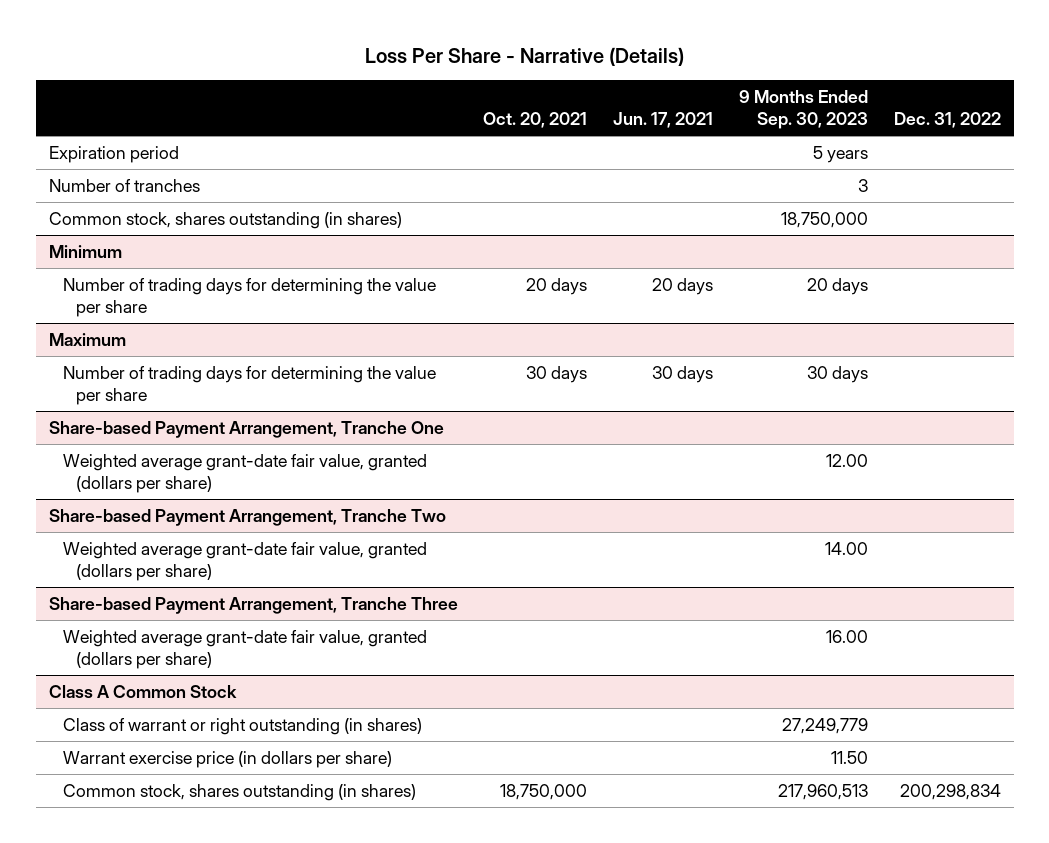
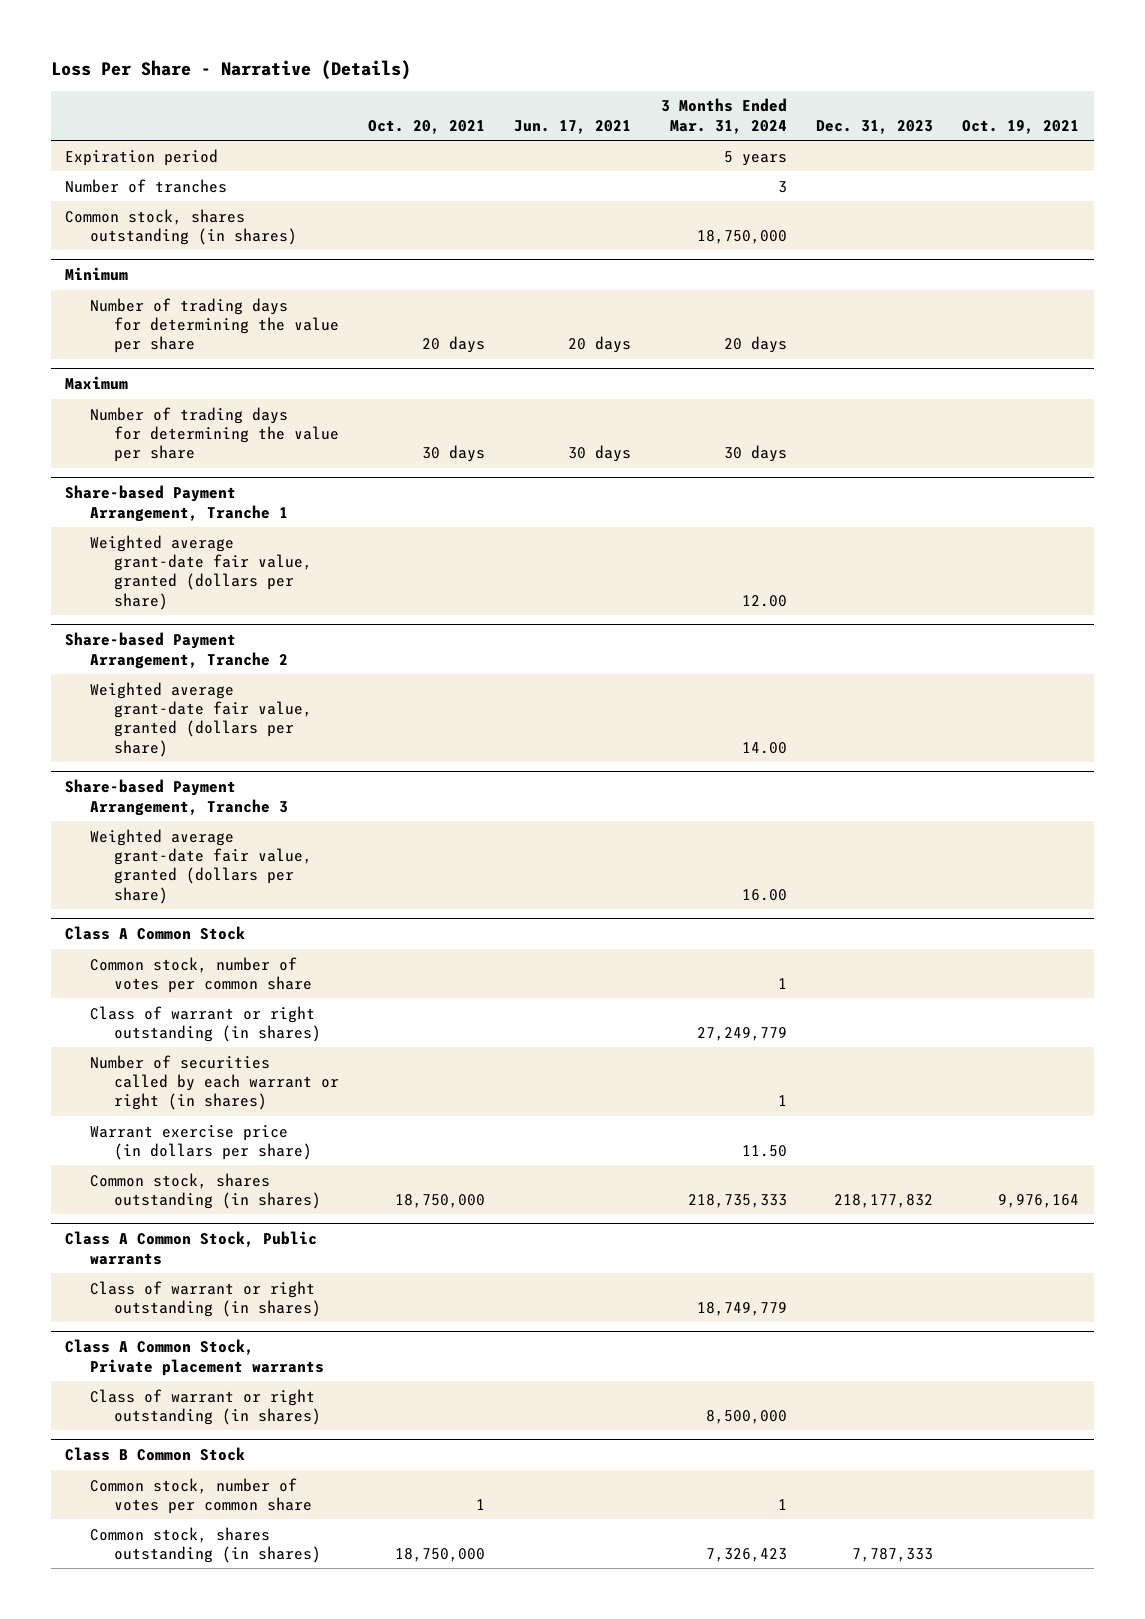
- | Oct. 20, 2021 | Jun. 17, 2021 | 9 Months Ended Sep. 30, 2023 | Dec. 31, 2022
+ | Oct. 20, 2021 | Jun. 17, 2021 | 3 Months Ended Mar. 31, 2024 | Dec. 31, 2023 | Oct. 19, 2021
- Share-based Payment Arrangement, Tranche One
+ Share-based Payment Arrangement, Tranche 1
- Share-based Payment Arrangement, Tranche Two
+ Share-based Payment Arrangement, Tranche 2
- Share-based Payment Arrangement, Tranche Three
+ Share-based Payment Arrangement, Tranche 3
@ Class A Common Stock
+ Common stock, number of votes per common share | | | 1 | |
+ Number of securities called by each warrant or right (in shares) | | | 1 | |
+ Class A Common Stock, Public warrants
+ Class of warrant or right outstanding (in shares) | | | 18,749,779 | |
+ Class A Common Stock, Private placement warrants
+ Class of warrant or right outstanding (in shares) | | | 8,500,000 | |
+ Class B Common Stock
+ Common stock, number of votes per common share | 1 | | 1 | |
+ Common stock, shares outstanding (in shares) | 18,750,000 | | 7,326,423 | 7,787,333 |

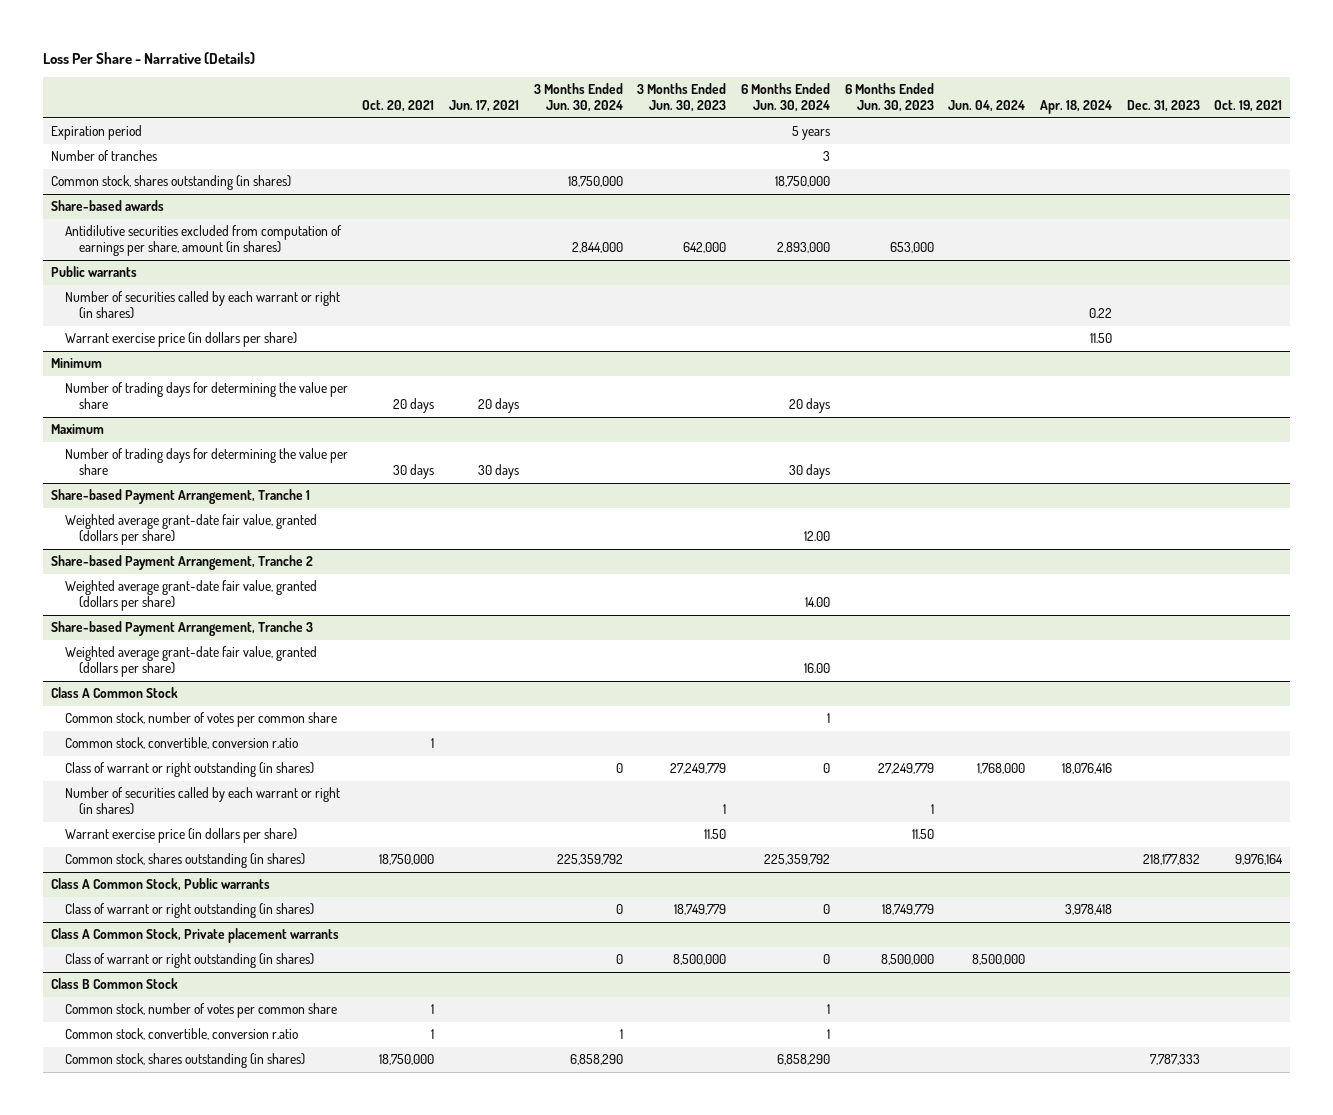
- | Oct. 20, 2021 | Jun. 17, 2021 | 3 Months Ended Mar. 31, 2024 | Dec. 31, 2023 | Oct. 19, 2021
+ | Oct. 20, 2021 | Jun. 17, 2021 | 3 Months Ended Jun. 30, 2024 | 3 Months Ended Jun. 30, 2023 | 6 Months Ended Jun. 30, 2024 | 6 Months Ended Jun. 30, 2023 | Jun. 04, 2024 | Apr. 18, 2024 | Dec. 31, 2023 | Oct. 19, 2021
+ Share-based awards
+ Antidilutive securities excluded from computation of earnings per share, amount (in shares) | | | 2,844,000 | 642,000 | 2,893,000 | 653,000 | | | |
+ Public warrants
+ Number of securities called by each warrant or right (in shares) | | | | | | | | 0.22 | |
+ Warrant exercise price (in dollars per share) | | | | | | | | 11.50 | |
@ Class A Common Stock
+ Common stock, convertible, conversion r.atio | 1 | | | | | | | | |
@ Class B Common Stock
+ Common stock, convertible, conversion r.atio | 1 | | 1 | | 1 | | | | |

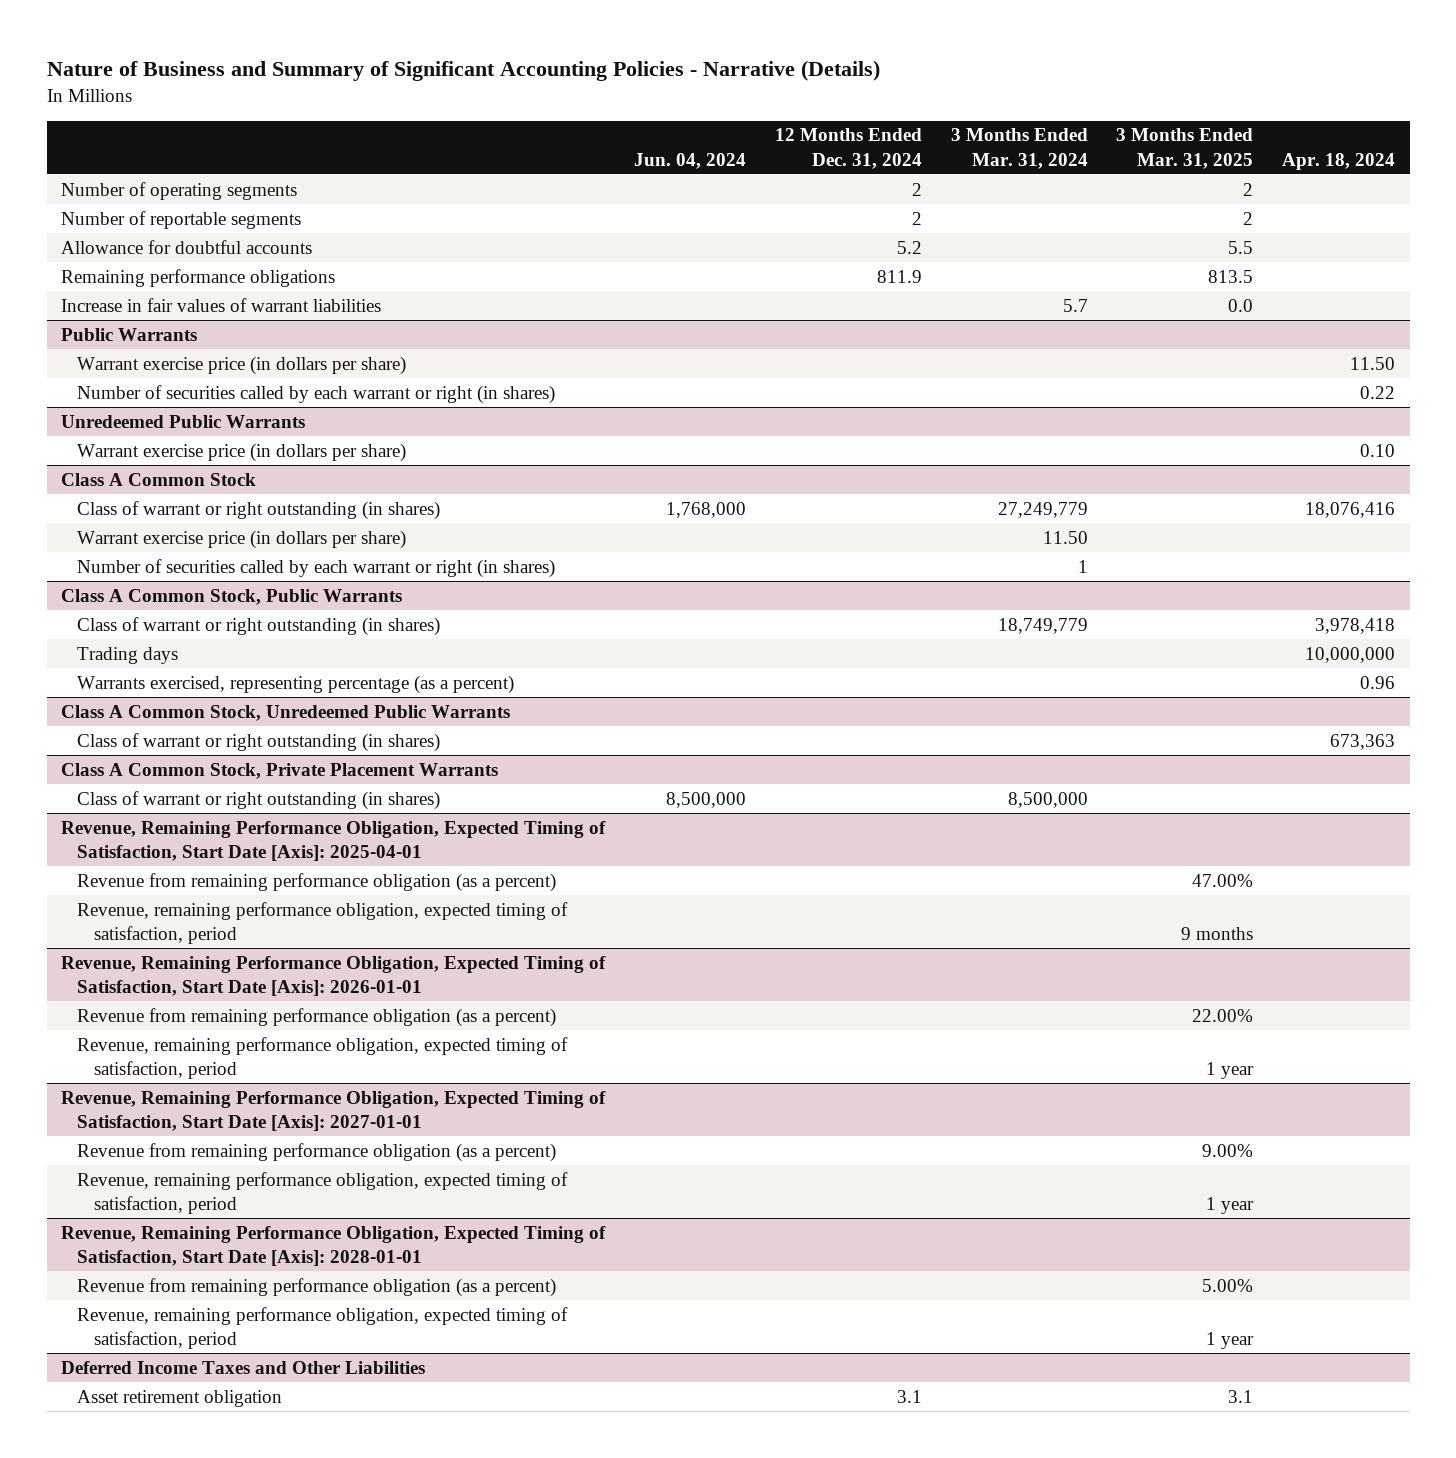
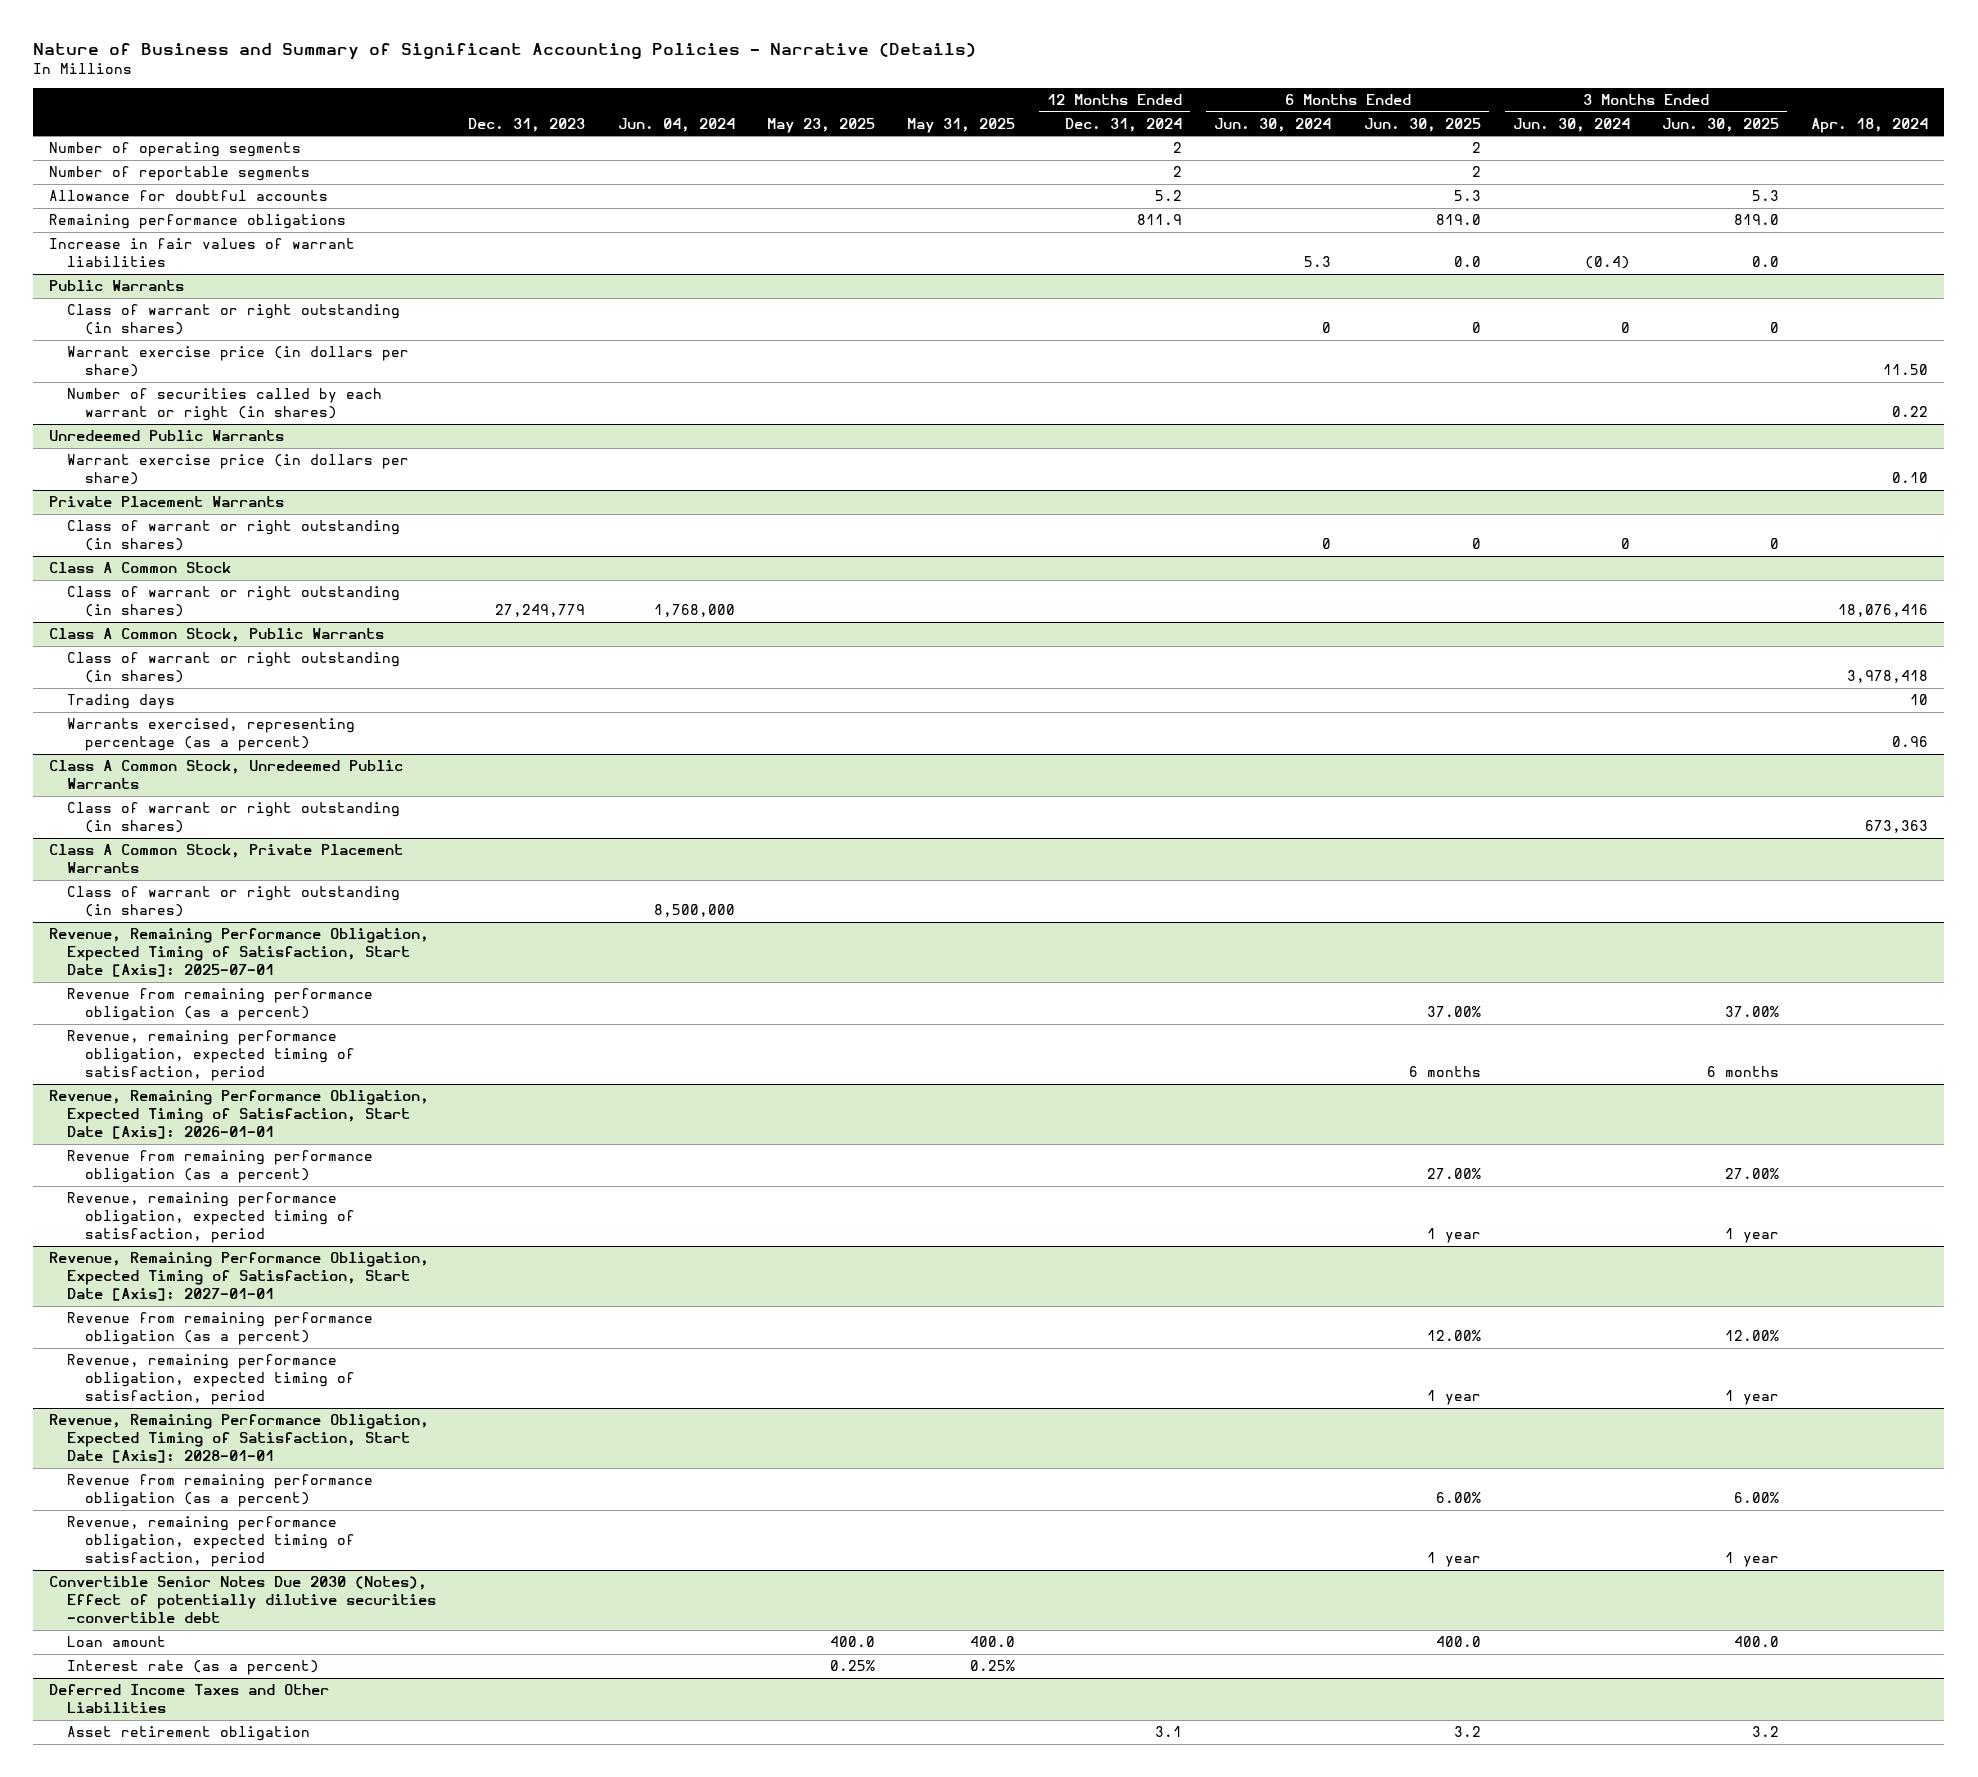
- | Jun. 04, 2024 | 12 Months Ended Dec. 31, 2024 | 3 Months Ended Mar. 31, 2024 | 3 Months Ended Mar. 31, 2025 | Apr. 18, 2024
+ | Dec. 31, 2023 | Jun. 04, 2024 | May 23, 2025 | May 31, 2025 | 12 Months Ended Dec. 31, 2024 | 6 Months Ended Jun. 30, 2024 | 6 Months Ended Jun. 30, 2025 | 3 Months Ended Jun. 30, 2024 | 3 Months Ended Jun. 30, 2025 | Apr. 18, 2024
@ Public Warrants
+ Class of warrant or right outstanding (in shares) | | | | | | 0 | 0 | 0 | 0 |
+ Private Placement Warrants
+ Class of warrant or right outstanding (in shares) | | | | | | 0 | 0 | 0 | 0 |
@ Class A Common Stock
- Warrant exercise price (in dollars per share) | | | 11.50 | |
- Number of securities called by each warrant or right (in shares) | | | 1 | |
@ Class A Common Stock, Public Warrants
- Trading days | | | | | 10,000,000
+ Trading days | | | | | | | | | | 10
- Revenue, Remaining Performance Obligation, Expected Timing of Satisfaction, Start Date [Axis]: 2025-04-01
- Revenue from remaining performance obligation (as a percent) | | | | 47.00% |
- Revenue, remaining performance obligation, expected timing of satisfaction, period | | | | 9 months |
+ Revenue, Remaining Performance Obligation, Expected Timing of Satisfaction, Start Date [Axis]: 2025-07-01
+ Revenue from remaining performance obligation (as a percent) | | | | | | | 37.00% | | 37.00% |
+ Revenue, remaining performance obligation, expected timing of satisfaction, period | | | | | | | 6 months | | 6 months |
+ Convertible Senior Notes Due 2030 (Notes), Effect of potentially dilutive securities -convertible debt
+ Loan amount | | | 400.0 | 400.0 | | | 400.0 | | 400.0 |
+ Interest rate (as a percent) | | | 0.25% | 0.25% | | | | | |

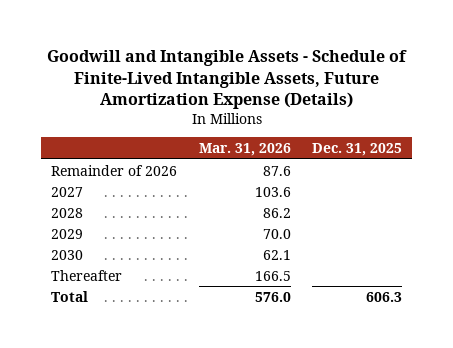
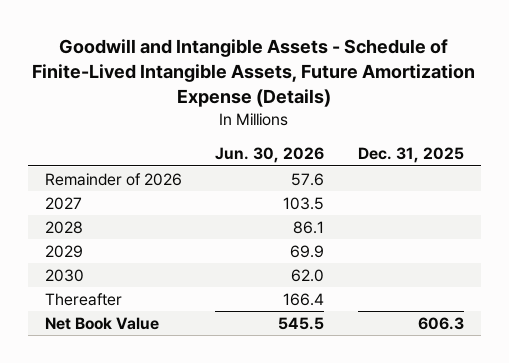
- | Mar. 31, 2026 | Dec. 31, 2025
+ | Jun. 30, 2026 | Dec. 31, 2025
- Total | 576.0 | 606.3
+ Net Book Value | 545.5 | 606.3

